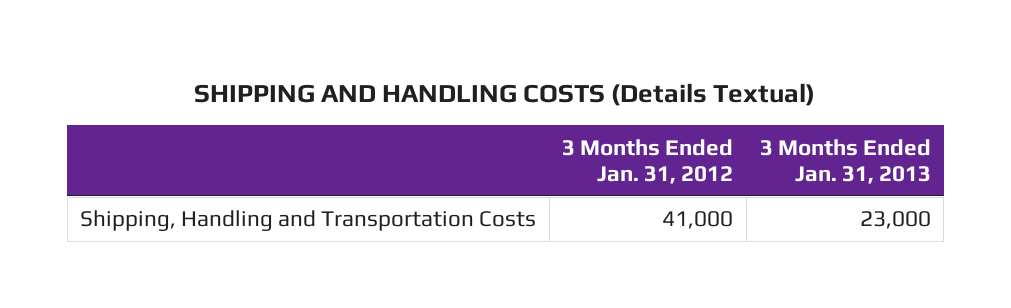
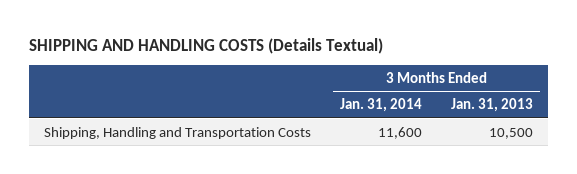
- | 3 Months Ended Jan. 31, 2012 | 3 Months Ended Jan. 31, 2013
+ | 3 Months Ended Jan. 31, 2014 | 3 Months Ended Jan. 31, 2013
- Shipping, Handling and Transportation Costs | 41,000 | 23,000
+ Shipping, Handling and Transportation Costs | 11,600 | 10,500

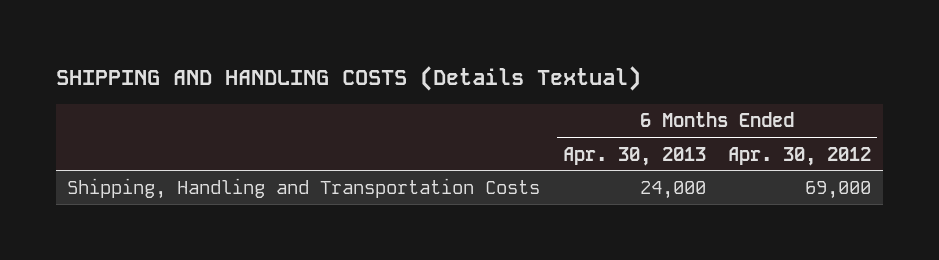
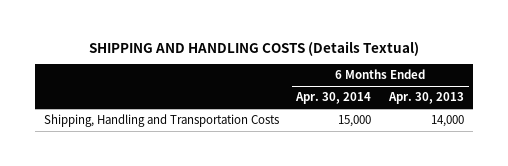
- | 6 Months Ended Apr. 30, 2013 | 6 Months Ended Apr. 30, 2012
+ | 6 Months Ended Apr. 30, 2014 | 6 Months Ended Apr. 30, 2013
- Shipping, Handling and Transportation Costs | 24,000 | 69,000
+ Shipping, Handling and Transportation Costs | 15,000 | 14,000

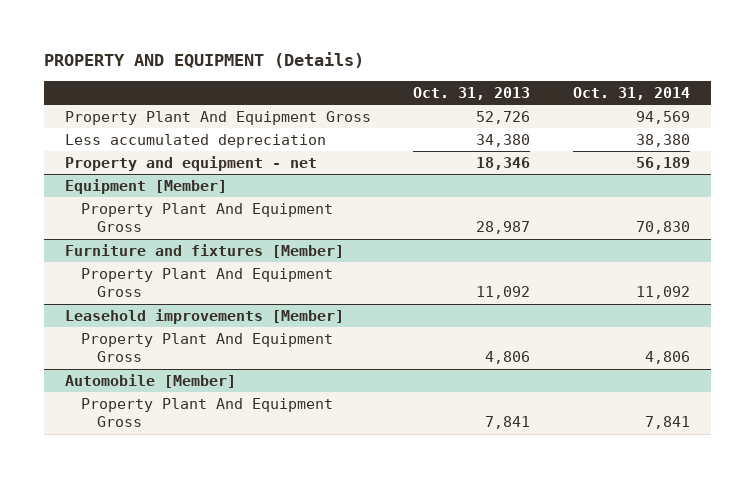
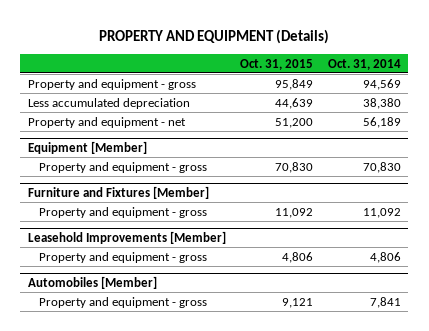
- | Oct. 31, 2013 | Oct. 31, 2014
+ | Oct. 31, 2015 | Oct. 31, 2014
- Property Plant And Equipment Gross | 52,726 | 94,569
+ Property and equipment - gross | 95,849 | 94,569
@ Equipment [Member]
- Property Plant And Equipment Gross | 28,987 | 70,830
- Furniture and fixtures [Member]
- Property Plant And Equipment Gross | 11,092 | 11,092
- Leasehold improvements [Member]
- Property Plant And Equipment Gross | 4,806 | 4,806
- Automobile [Member]
- Property Plant And Equipment Gross | 7,841 | 7,841
@ Equipment [Member]
+ Property and equipment - gross | 70,830 | 70,830
+ Furniture and Fixtures [Member]
+ Property and equipment - gross | 11,092 | 11,092
+ Leasehold Improvements [Member]
+ Property and equipment - gross | 4,806 | 4,806
+ Automobiles [Member]
+ Property and equipment - gross | 9,121 | 7,841

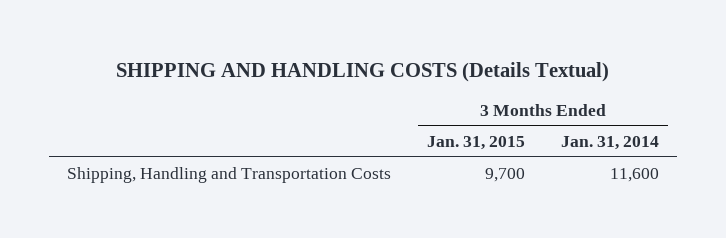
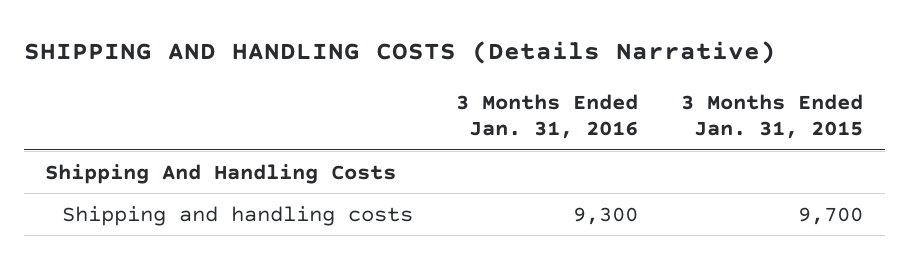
- SHIPPING AND HANDLING COSTS (Details Textual)
+ SHIPPING AND HANDLING COSTS (Details Narrative)
- | 3 Months Ended Jan. 31, 2015 | 3 Months Ended Jan. 31, 2014
+ | 3 Months Ended Jan. 31, 2016 | 3 Months Ended Jan. 31, 2015
- Shipping, Handling and Transportation Costs | 9,700 | 11,600
+ Shipping And Handling Costs
+ Shipping and handling costs | 9,300 | 9,700

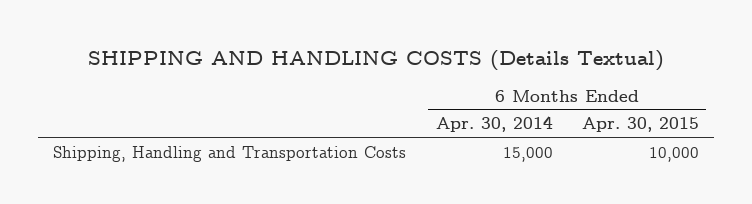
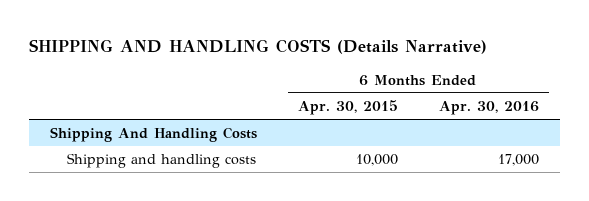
- SHIPPING AND HANDLING COSTS (Details Textual)
+ SHIPPING AND HANDLING COSTS (Details Narrative)
- | 6 Months Ended Apr. 30, 2014 | 6 Months Ended Apr. 30, 2015
+ | 6 Months Ended Apr. 30, 2015 | 6 Months Ended Apr. 30, 2016
- Shipping, Handling and Transportation Costs | 15,000 | 10,000
+ Shipping And Handling Costs
+ Shipping and handling costs | 10,000 | 17,000

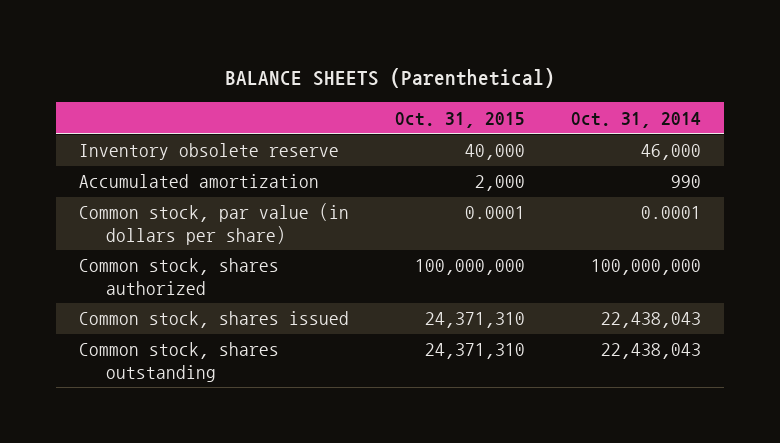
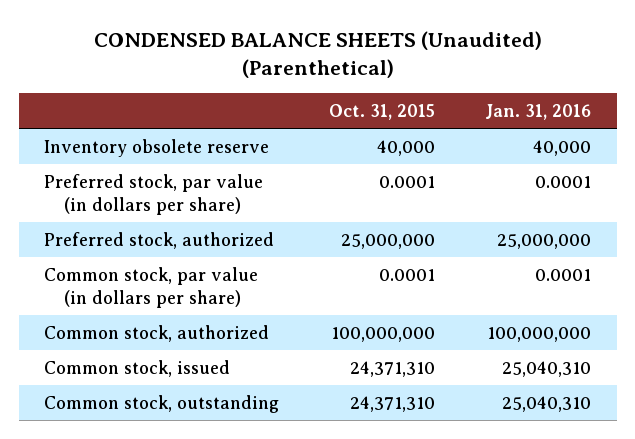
- BALANCE SHEETS (Parenthetical)
+ CONDENSED BALANCE SHEETS (Unaudited) (Parenthetical)
- | Oct. 31, 2015 | Oct. 31, 2014
+ | Oct. 31, 2015 | Jan. 31, 2016
- Accumulated amortization | 2,000 | 990
+ Preferred stock, par value (in dollars per share) | 0.0001 | 0.0001
+ Preferred stock, authorized | 25,000,000 | 25,000,000
- Common stock, shares authorized | 100,000,000 | 100,000,000
- Common stock, shares issued | 24,371,310 | 22,438,043
- Common stock, shares outstanding | 24,371,310 | 22,438,043
+ Common stock, authorized | 100,000,000 | 100,000,000
+ Common stock, issued | 24,371,310 | 25,040,310
+ Common stock, outstanding | 24,371,310 | 25,040,310

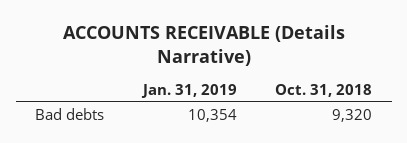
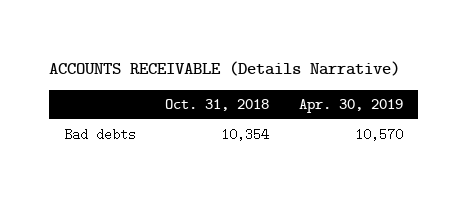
- | Jan. 31, 2019 | Oct. 31, 2018
+ | Oct. 31, 2018 | Apr. 30, 2019
- Bad debts | 10,354 | 9,320
+ Bad debts | 10,354 | 10,570

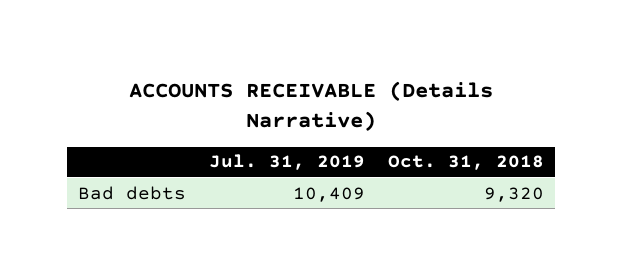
- | Oct. 31, 2018 | Apr. 30, 2019
+ | Jul. 31, 2019 | Oct. 31, 2018
- Bad debts | 10,354 | 10,570
+ Bad debts | 10,409 | 9,320

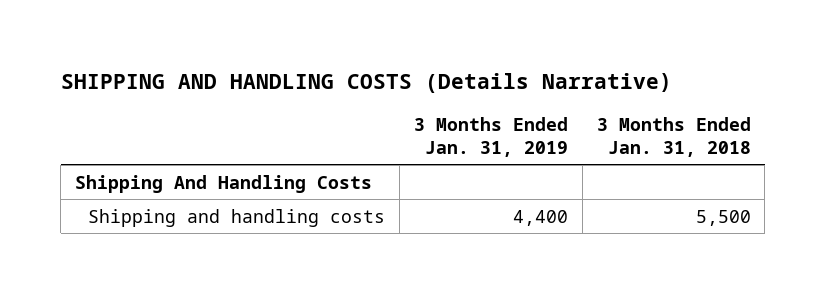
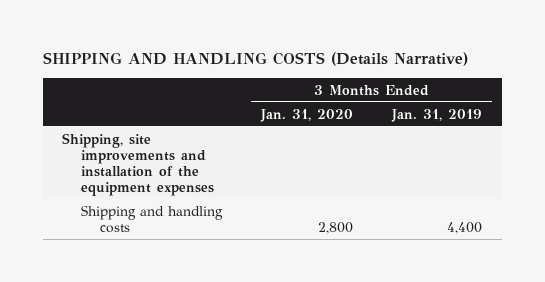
- | 3 Months Ended Jan. 31, 2019 | 3 Months Ended Jan. 31, 2018
+ | 3 Months Ended Jan. 31, 2020 | 3 Months Ended Jan. 31, 2019
- Shipping And Handling Costs
+ Shipping, site improvements and installation of the equipment expenses

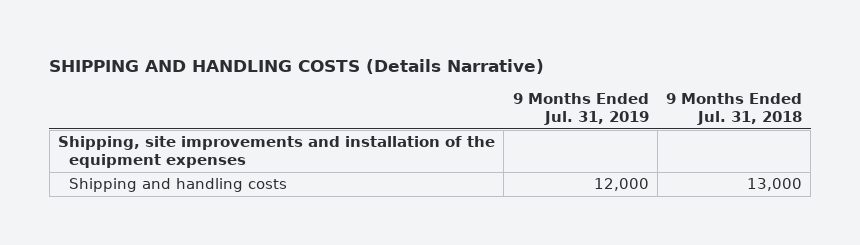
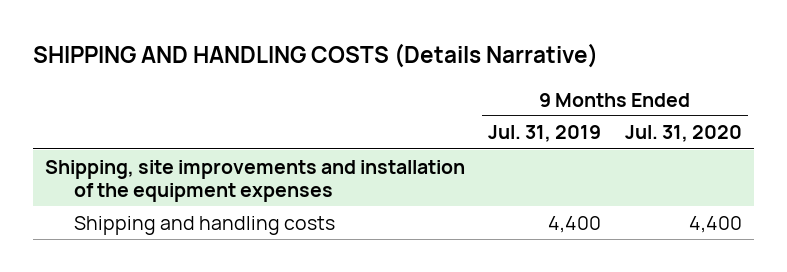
- | 9 Months Ended Jul. 31, 2019 | 9 Months Ended Jul. 31, 2018
+ | 9 Months Ended Jul. 31, 2019 | 9 Months Ended Jul. 31, 2020
- Shipping and handling costs | 12,000 | 13,000
+ Shipping and handling costs | 4,400 | 4,400

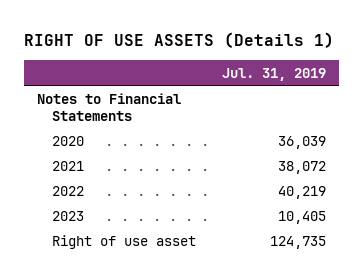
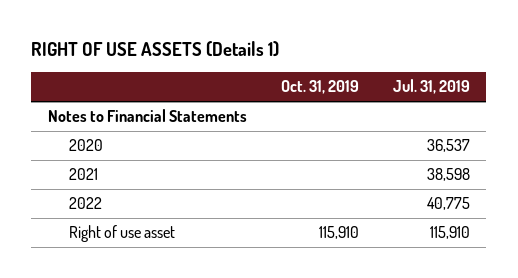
- | Jul. 31, 2019
+ | Oct. 31, 2019 | Jul. 31, 2019
- 2020 | 36,039
- 2021 | 38,072
- 2022 | 40,219
- 2023 | 10,405
- Right of use asset | 124,735
+ 2020 | | 36,537
+ 2021 | | 38,598
+ 2022 | | 40,775
+ Right of use asset | 115,910 | 115,910

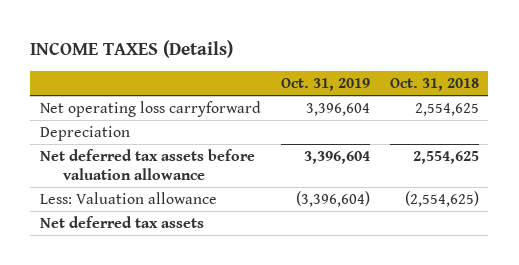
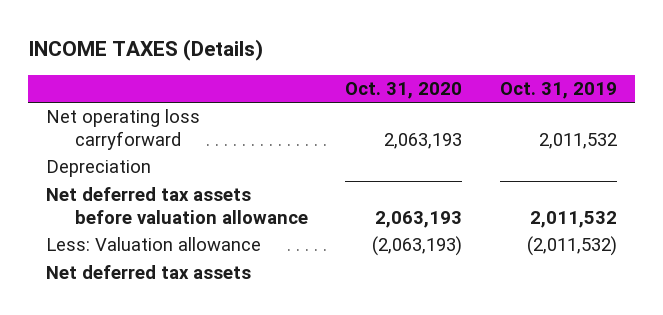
- | Oct. 31, 2019 | Oct. 31, 2018
+ | Oct. 31, 2020 | Oct. 31, 2019
- Net operating loss carryforward | 3,396,604 | 2,554,625
+ Net operating loss carryforward | 2,063,193 | 2,011,532
- Net deferred tax assets before valuation allowance | 3,396,604 | 2,554,625
- Less: Valuation allowance | (3,396,604) | (2,554,625)
+ Net deferred tax assets before valuation allowance | 2,063,193 | 2,011,532
+ Less: Valuation allowance | (2,063,193) | (2,011,532)

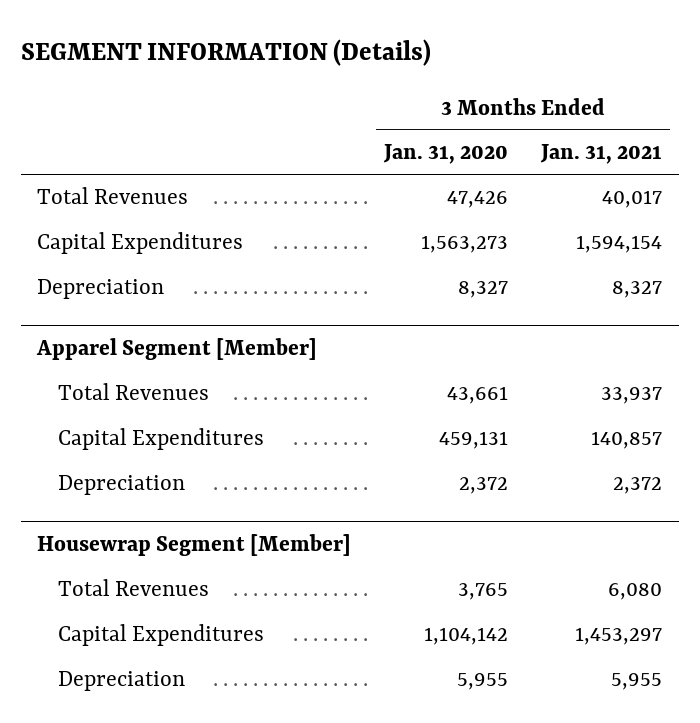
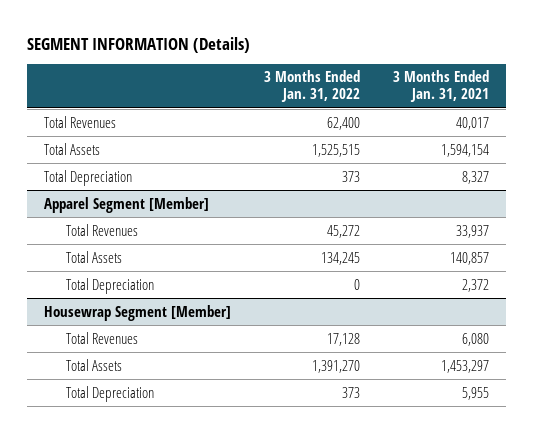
- | 3 Months Ended Jan. 31, 2020 | 3 Months Ended Jan. 31, 2021
+ | 3 Months Ended Jan. 31, 2022 | 3 Months Ended Jan. 31, 2021
- Capital Expenditures | 1,563,273 | 1,594,154
- Depreciation | 8,327 | 8,327
+ Total Assets | 1,525,515 | 1,594,154
+ Total Depreciation | 373 | 8,327
@ Apparel Segment [Member]
- Capital Expenditures | 459,131 | 140,857
- Depreciation | 2,372 | 2,372
+ Total Assets | 134,245 | 140,857
+ Total Depreciation | 0 | 2,372
@ Housewrap Segment [Member]
- Capital Expenditures | 1,104,142 | 1,453,297
- Depreciation | 5,955 | 5,955
+ Total Assets | 1,391,270 | 1,453,297
+ Total Depreciation | 373 | 5,955

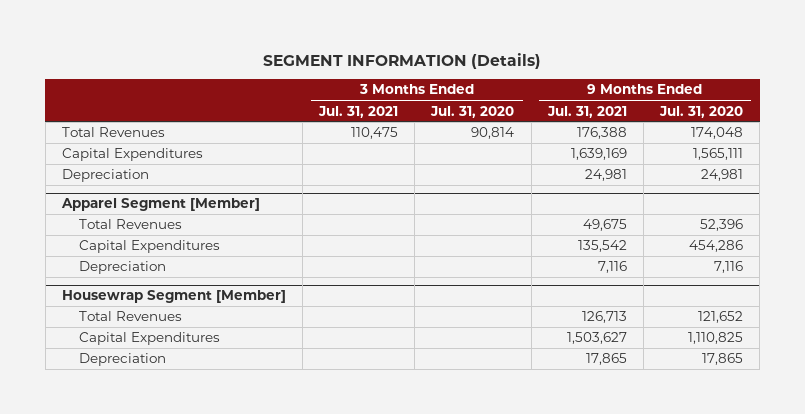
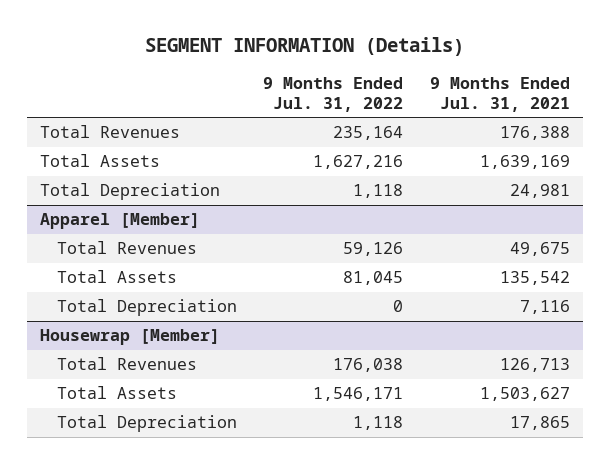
- | 3 Months Ended Jul. 31, 2021 | 3 Months Ended Jul. 31, 2020 | 9 Months Ended Jul. 31, 2021 | 9 Months Ended Jul. 31, 2020
+ | 9 Months Ended Jul. 31, 2022 | 9 Months Ended Jul. 31, 2021
- Capital Expenditures | | | 1,639,169 | 1,565,111
- Depreciation | | | 24,981 | 24,981
- Apparel Segment [Member]
+ Total Assets | 1,627,216 | 1,639,169
+ Total Depreciation | 1,118 | 24,981
+ Apparel [Member]
- Capital Expenditures | | | 135,542 | 454,286
- Depreciation | | | 7,116 | 7,116
- Housewrap Segment [Member]
+ Total Assets | 81,045 | 135,542
+ Total Depreciation | 0 | 7,116
+ Housewrap [Member]
- Capital Expenditures | | | 1,503,627 | 1,110,825
- Depreciation | | | 17,865 | 17,865
+ Total Assets | 1,546,171 | 1,503,627
+ Total Depreciation | 1,118 | 17,865

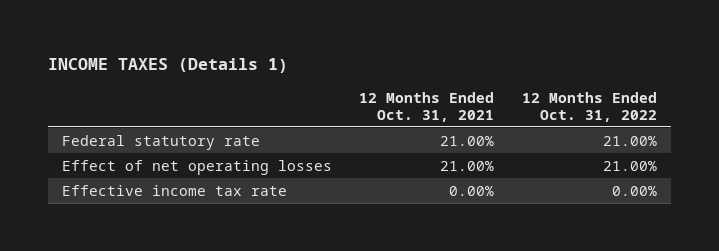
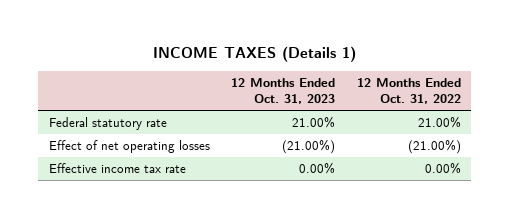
- | 12 Months Ended Oct. 31, 2021 | 12 Months Ended Oct. 31, 2022
+ | 12 Months Ended Oct. 31, 2023 | 12 Months Ended Oct. 31, 2022
- Effect of net operating losses | 21.00% | 21.00%
+ Effect of net operating losses | (21.00%) | (21.00%)

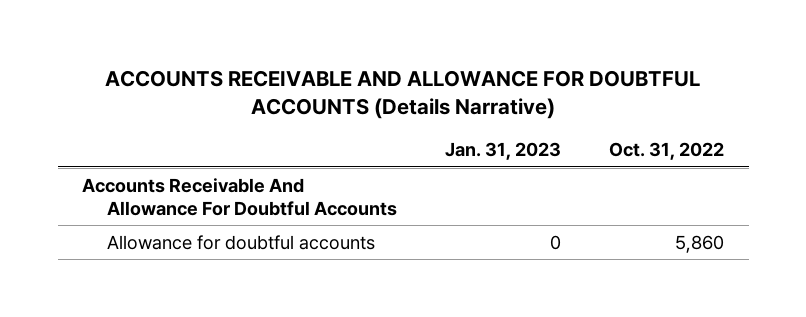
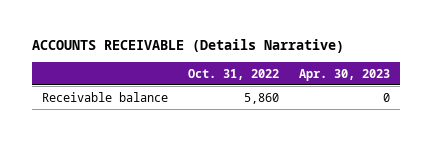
- ACCOUNTS RECEIVABLE AND ALLOWANCE FOR DOUBTFUL ACCOUNTS (Details Narrative)
+ ACCOUNTS RECEIVABLE (Details Narrative)
- | Jan. 31, 2023 | Oct. 31, 2022
+ | Oct. 31, 2022 | Apr. 30, 2023
- Accounts Receivable And Allowance For Doubtful Accounts
- Allowance for doubtful accounts | 0 | 5,860
+ Receivable balance | 5,860 | 0

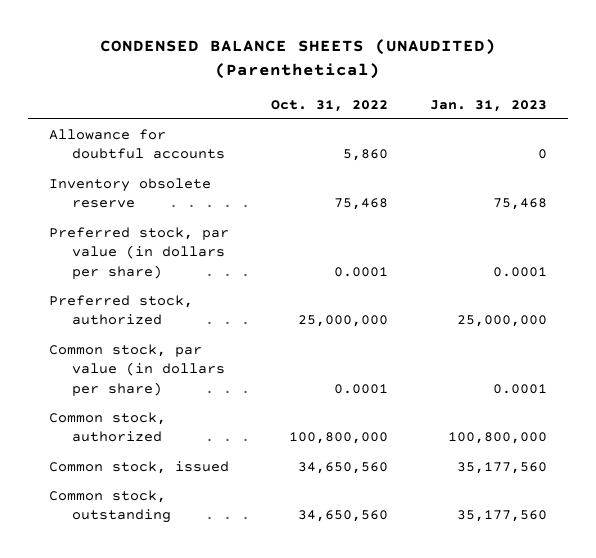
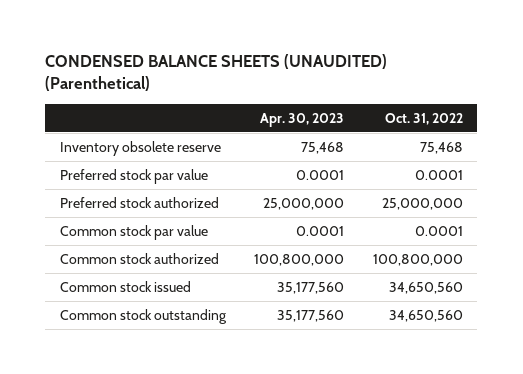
- | Oct. 31, 2022 | Jan. 31, 2023
+ | Apr. 30, 2023 | Oct. 31, 2022
- Allowance for doubtful accounts | 5,860 | 0
- Preferred stock, par value (in dollars per share) | 0.0001 | 0.0001
- Preferred stock, authorized | 25,000,000 | 25,000,000
- Common stock, par value (in dollars per share) | 0.0001 | 0.0001
- Common stock, authorized | 100,800,000 | 100,800,000
- Common stock, issued | 34,650,560 | 35,177,560
- Common stock, outstanding | 34,650,560 | 35,177,560
+ Preferred stock par value | 0.0001 | 0.0001
+ Preferred stock authorized | 25,000,000 | 25,000,000
+ Common stock par value | 0.0001 | 0.0001
+ Common stock authorized | 100,800,000 | 100,800,000
+ Common stock issued | 35,177,560 | 34,650,560
+ Common stock outstanding | 35,177,560 | 34,650,560

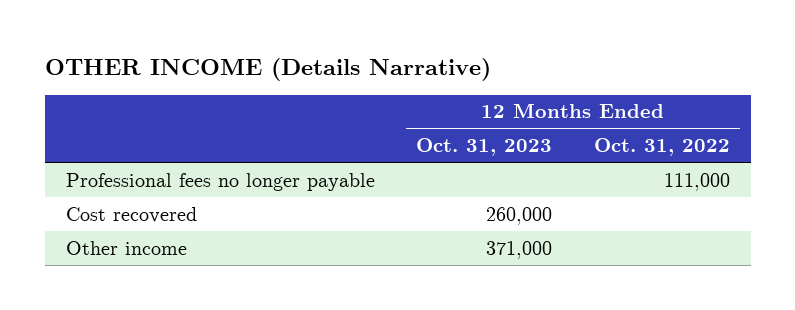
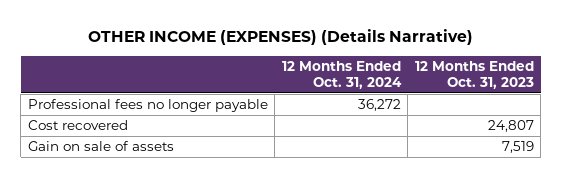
- OTHER INCOME (Details Narrative)
+ OTHER INCOME (EXPENSES) (Details Narrative)
- | 12 Months Ended Oct. 31, 2023 | 12 Months Ended Oct. 31, 2022
+ | 12 Months Ended Oct. 31, 2024 | 12 Months Ended Oct. 31, 2023
- Cost recovered | 260,000 |
- Other income | 371,000 |
+ Cost recovered | | 24,807
+ Gain on sale of assets | | 7,519

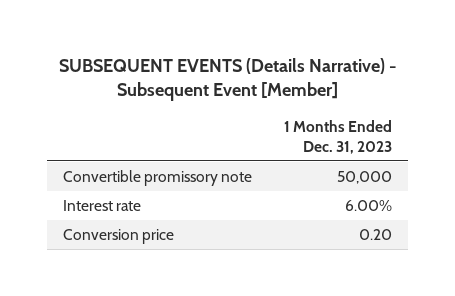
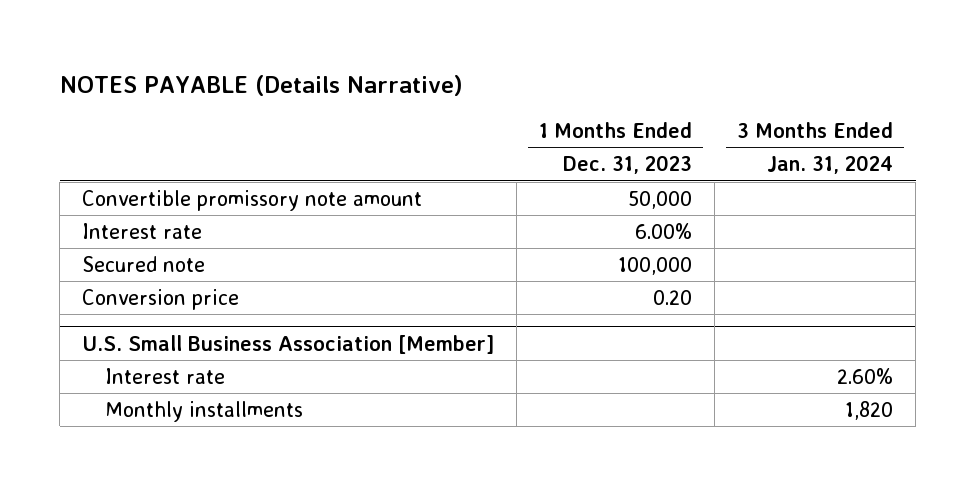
- SUBSEQUENT EVENTS (Details Narrative) - Subsequent Event [Member]
+ NOTES PAYABLE (Details Narrative)
- | 1 Months Ended Dec. 31, 2023
+ | 1 Months Ended Dec. 31, 2023 | 3 Months Ended Jan. 31, 2024
- Convertible promissory note | 50,000
+ Convertible promissory note amount | 50,000 |
+ Secured note | 100,000 |
+ U.S. Small Business Association [Member]
+ Interest rate | | 2.60%
+ Monthly installments | | 1,820

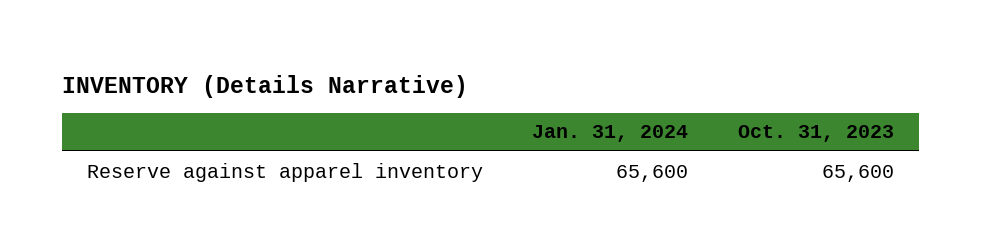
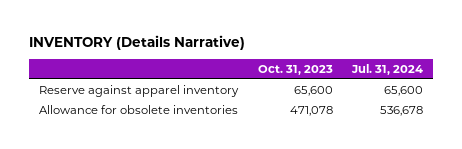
- | Jan. 31, 2024 | Oct. 31, 2023
+ | Oct. 31, 2023 | Jul. 31, 2024
+ Allowance for obsolete inventories | 471,078 | 536,678

